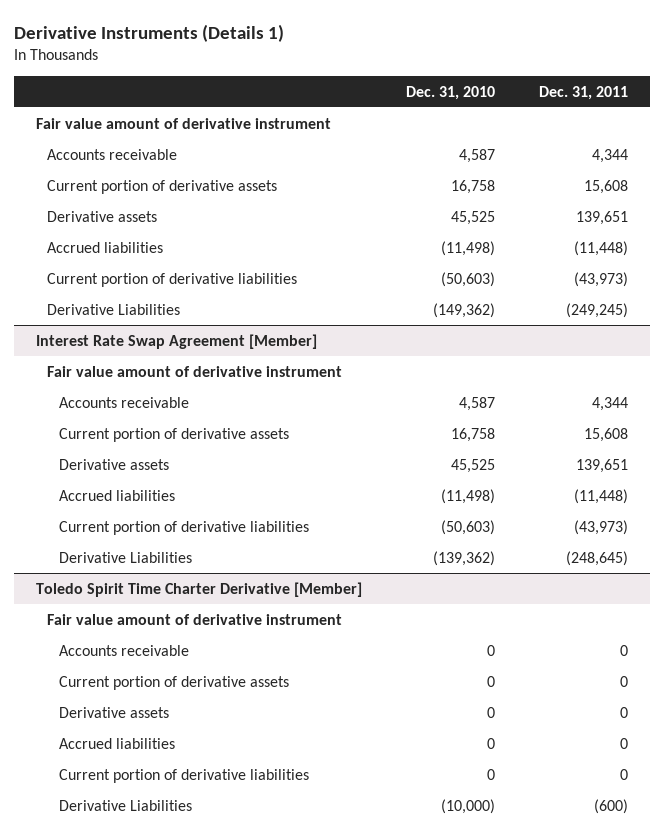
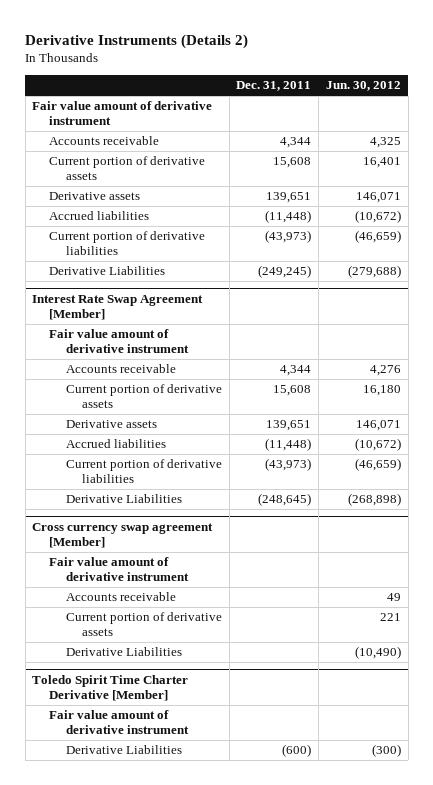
- Derivative Instruments (Details 1)
+ Derivative Instruments (Details 2)
- | Dec. 31, 2010 | Dec. 31, 2011
+ | Dec. 31, 2011 | Jun. 30, 2012
+ Cross currency swap agreement [Member]
+ Fair value amount of derivative instrument
+ Accounts receivable | | 49
+ Current portion of derivative assets | | 221
+ Derivative Liabilities | | (10,490)
@ Toledo Spirit Time Charter Derivative [Member]
- Accounts receivable | 0 | 0
- Current portion of derivative assets | 0 | 0
- Derivative assets | 0 | 0
- Accrued liabilities | 0 | 0
- Current portion of derivative liabilities | 0 | 0

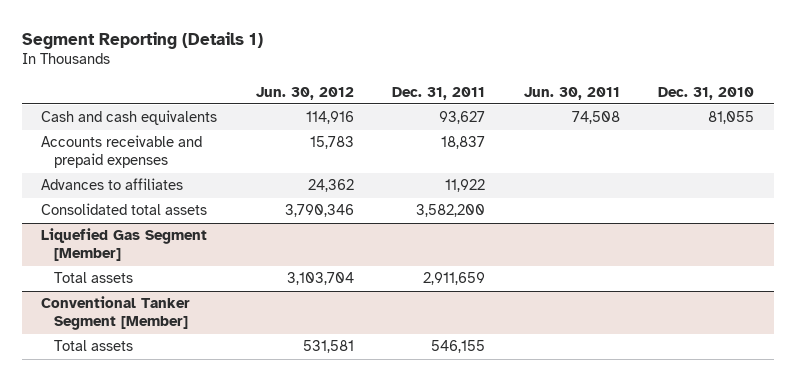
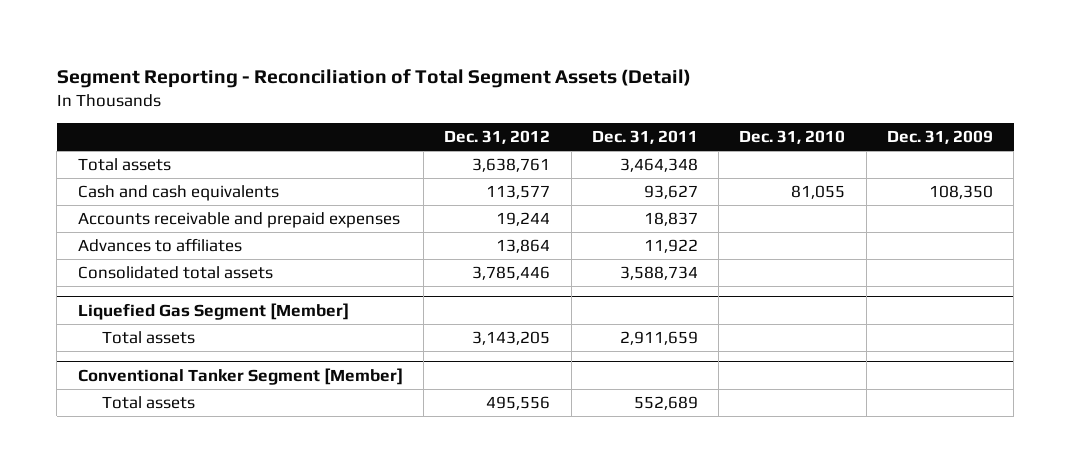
- Segment Reporting (Details 1)
+ Segment Reporting - Reconciliation of Total Segment Assets (Detail)
- | Jun. 30, 2012 | Dec. 31, 2011 | Jun. 30, 2011 | Dec. 31, 2010
+ | Dec. 31, 2012 | Dec. 31, 2011 | Dec. 31, 2010 | Dec. 31, 2009
+ Total assets | 3,638,761 | 3,464,348 | |
- Consolidated total assets | 3,790,346 | 3,582,200 | |
+ Consolidated total assets | 3,785,446 | 3,588,734 | |
@ Conventional Tanker Segment [Member]
- Total assets | 531,581 | 546,155 | |
+ Total assets | 495,556 | 552,689 | |

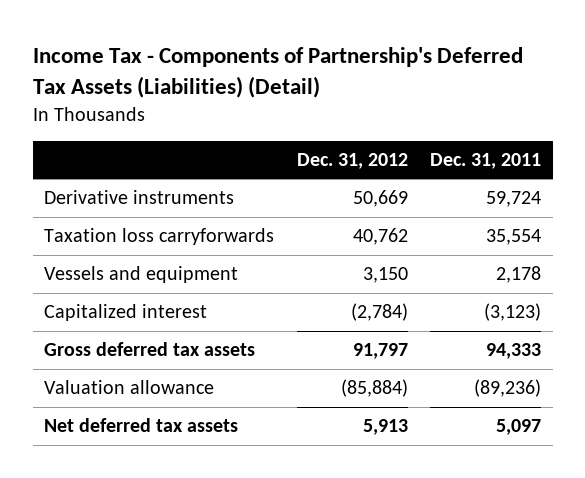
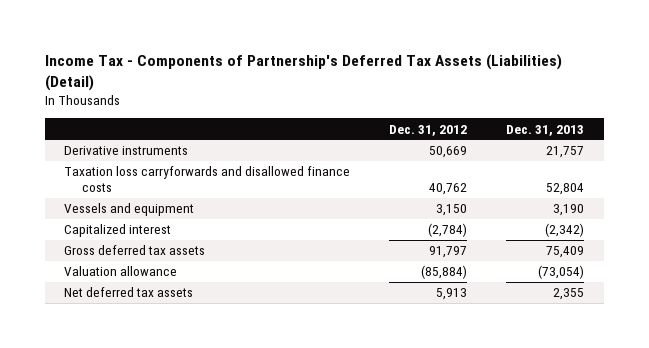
- | Dec. 31, 2012 | Dec. 31, 2011
+ | Dec. 31, 2012 | Dec. 31, 2013
- Taxation loss carryforwards | 40,762 | 35,554
+ Taxation loss carryforwards and disallowed finance costs | 40,762 | 52,804

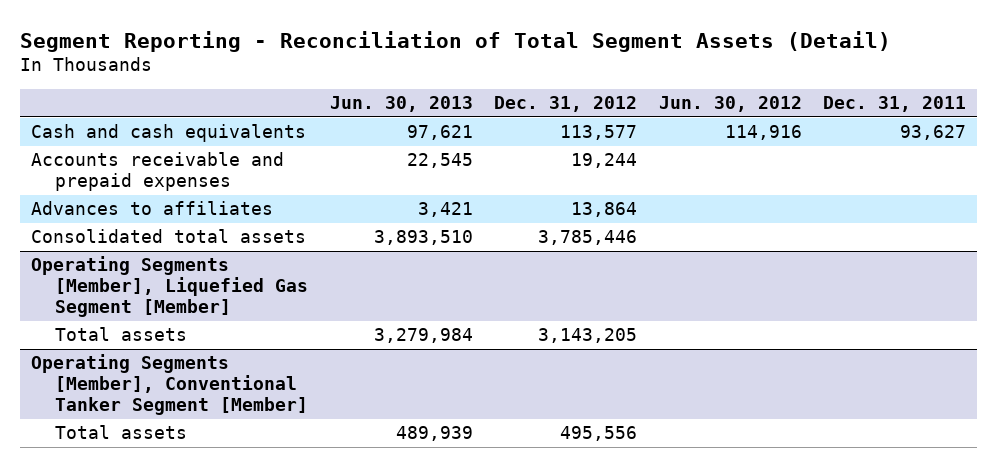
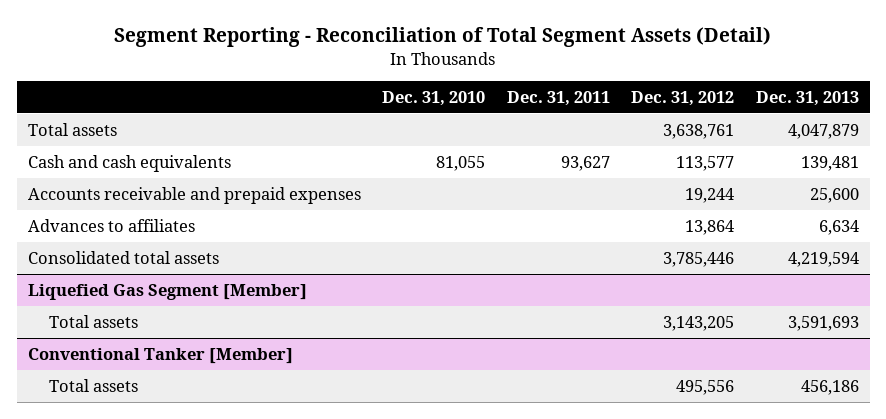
- | Jun. 30, 2013 | Dec. 31, 2012 | Jun. 30, 2012 | Dec. 31, 2011
+ | Dec. 31, 2010 | Dec. 31, 2011 | Dec. 31, 2012 | Dec. 31, 2013
+ Total assets | | | 3,638,761 | 4,047,879
- Operating Segments [Member], Liquefied Gas Segment [Member]
+ Liquefied Gas Segment [Member]
- Operating Segments [Member], Conventional Tanker Segment [Member]
+ Conventional Tanker [Member]

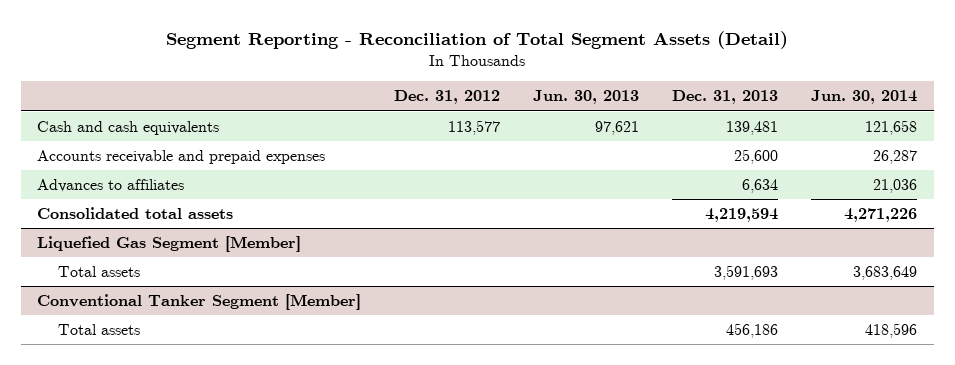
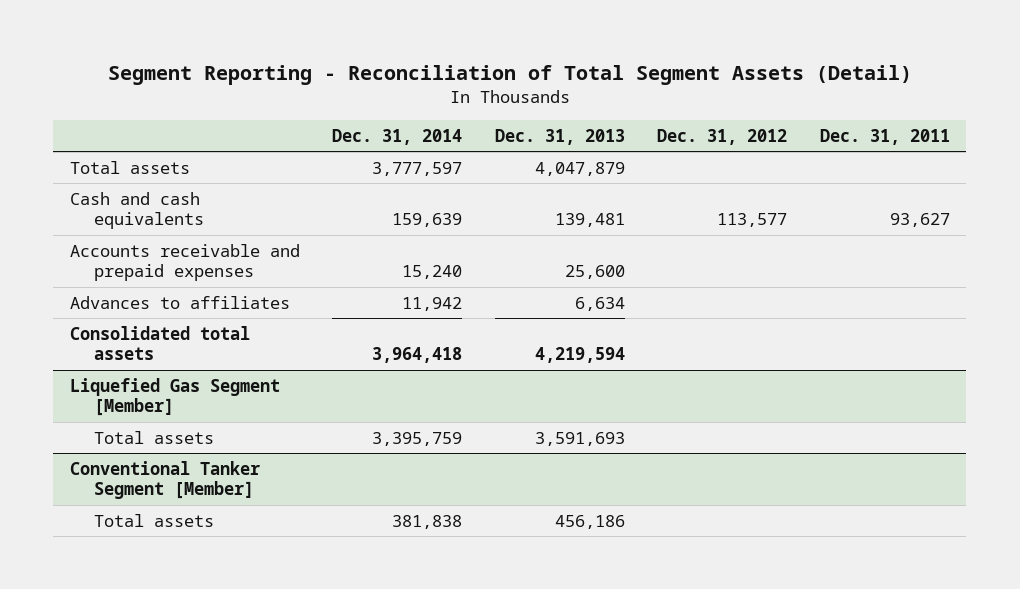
- | Dec. 31, 2012 | Jun. 30, 2013 | Dec. 31, 2013 | Jun. 30, 2014
+ | Dec. 31, 2014 | Dec. 31, 2013 | Dec. 31, 2012 | Dec. 31, 2011
+ Total assets | 3,777,597 | 4,047,879 | |

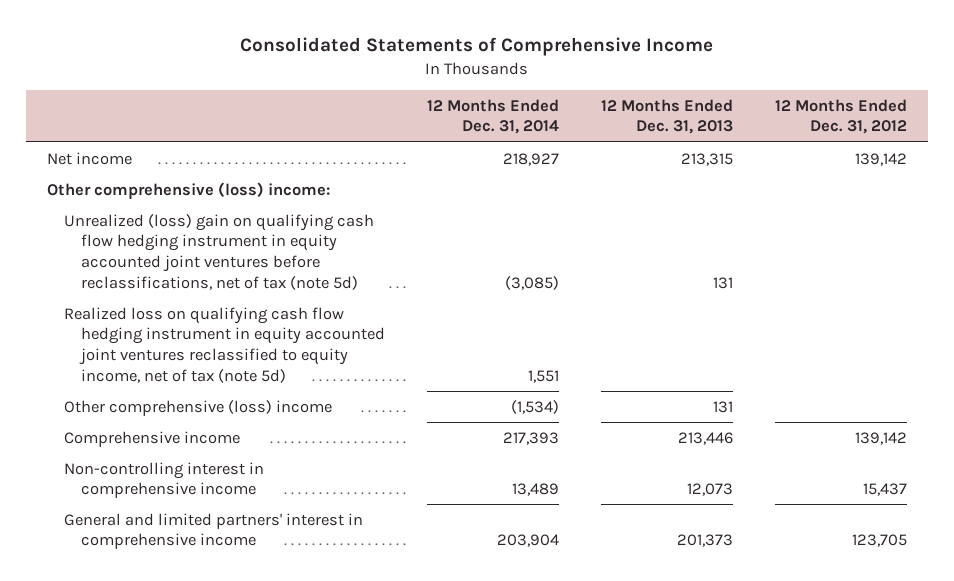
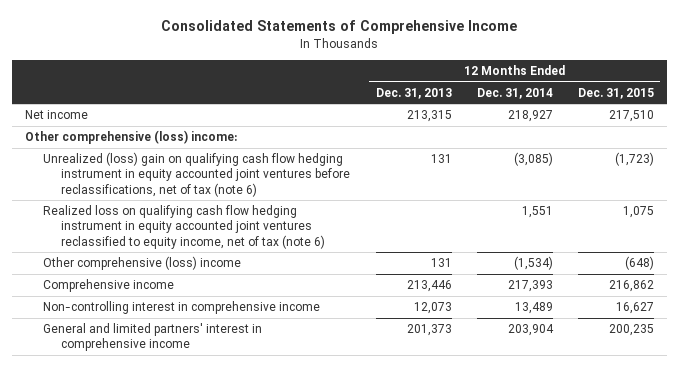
- | 12 Months Ended Dec. 31, 2014 | 12 Months Ended Dec. 31, 2013 | 12 Months Ended Dec. 31, 2012
+ | 12 Months Ended Dec. 31, 2013 | 12 Months Ended Dec. 31, 2014 | 12 Months Ended Dec. 31, 2015
- Unrealized (loss) gain on qualifying cash flow hedging instrument in equity accounted joint ventures before reclassifications, net of tax (note 5d) | (3,085) | 131 |
- Realized loss on qualifying cash flow hedging instrument in equity accounted joint ventures reclassified to equity income, net of tax (note 5d) | 1,551 | |
+ Unrealized (loss) gain on qualifying cash flow hedging instrument in equity accounted joint ventures before reclassifications, net of tax (note 6) | 131 | (3,085) | (1,723)
+ Realized loss on qualifying cash flow hedging instrument in equity accounted joint ventures reclassified to equity income, net of tax (note 6) | | 1,551 | 1,075

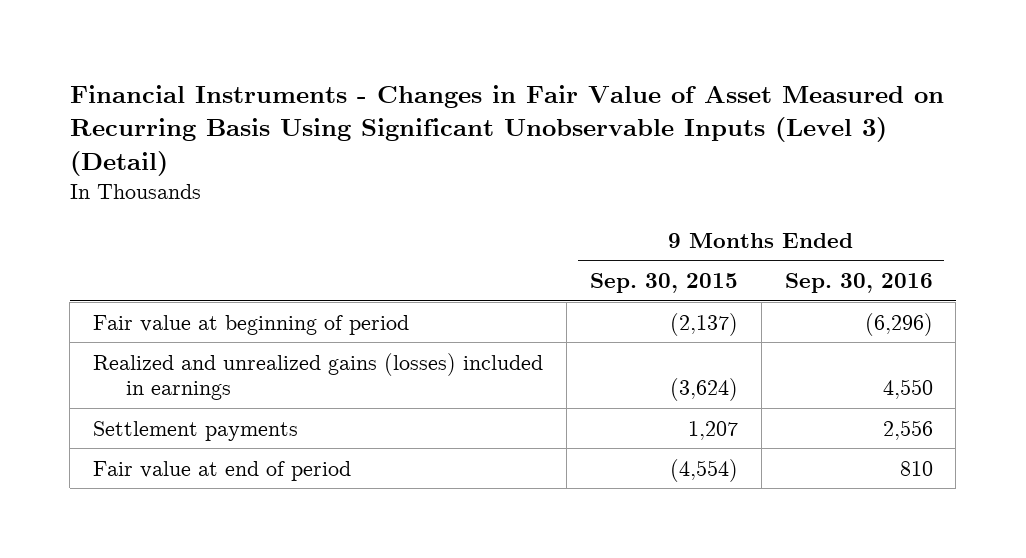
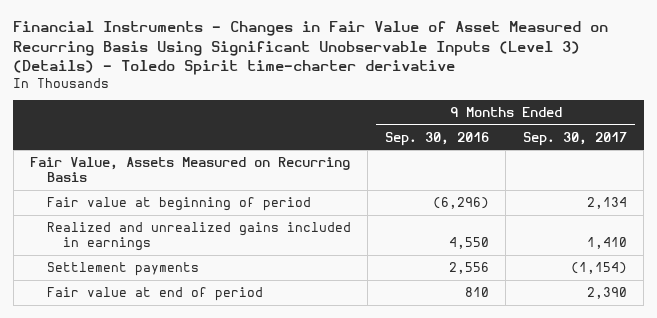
- Financial Instruments - Changes in Fair Value of Asset Measured on Recurring Basis Using Significant Unobservable Inputs (Level 3) (Detail)
+ Financial Instruments - Changes in Fair Value of Asset Measured on Recurring Basis Using Significant Unobservable Inputs (Level 3) (Details) - Toledo Spirit time-charter derivative
- | 9 Months Ended Sep. 30, 2015 | 9 Months Ended Sep. 30, 2016
+ | 9 Months Ended Sep. 30, 2016 | 9 Months Ended Sep. 30, 2017
+ Fair Value, Assets Measured on Recurring Basis
- Realized and unrealized gains (losses) included in earnings | (3,624) | 4,550
+ Realized and unrealized gains included in earnings | 4,550 | 1,410

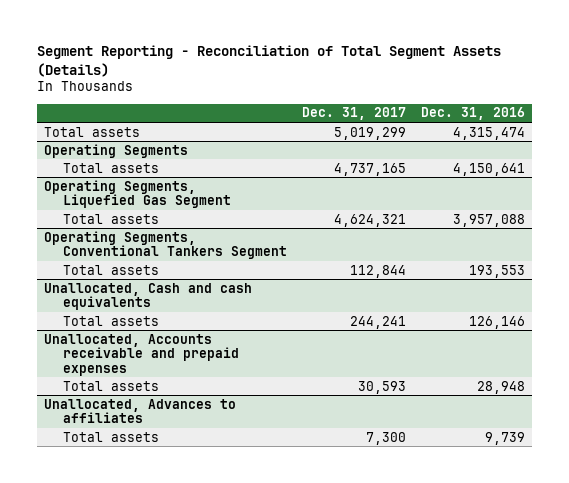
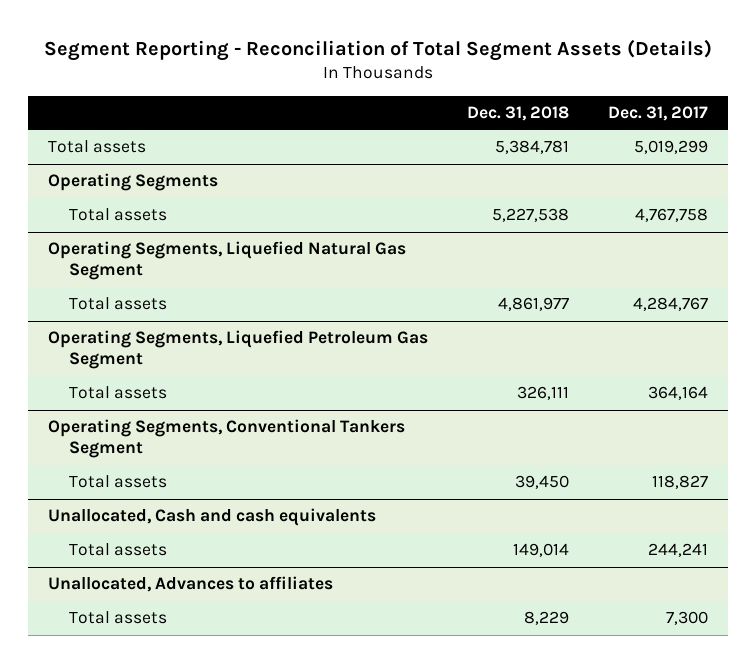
- | Dec. 31, 2017 | Dec. 31, 2016
+ | Dec. 31, 2018 | Dec. 31, 2017
@ Operating Segments
- Total assets | 4,737,165 | 4,150,641
- Operating Segments, Liquefied Gas Segment
- Total assets | 4,624,321 | 3,957,088
@ Operating Segments
+ Total assets | 5,227,538 | 4,767,758
+ Operating Segments, Liquefied Natural Gas Segment
+ Total assets | 4,861,977 | 4,284,767
+ Operating Segments, Liquefied Petroleum Gas Segment
+ Total assets | 326,111 | 364,164
@ Operating Segments, Conventional Tankers Segment
- Total assets | 112,844 | 193,553
+ Total assets | 39,450 | 118,827
- Unallocated, Accounts receivable and prepaid expenses
- Total assets | 30,593 | 28,948

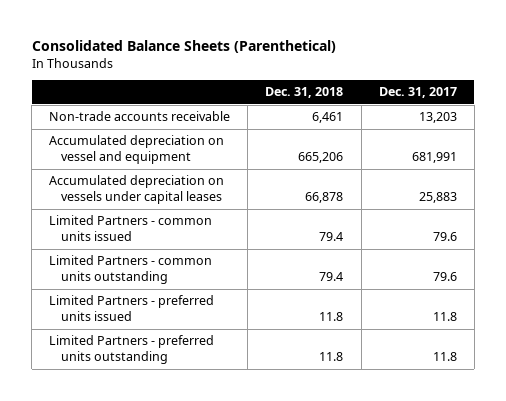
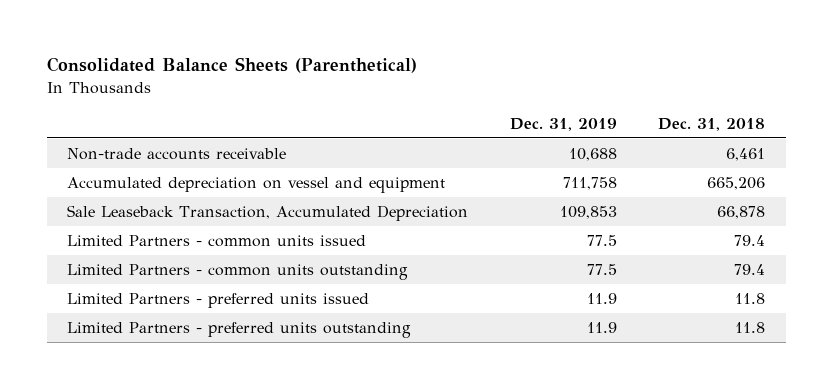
- | Dec. 31, 2018 | Dec. 31, 2017
+ | Dec. 31, 2019 | Dec. 31, 2018
- Accumulated depreciation on vessels under capital leases | 66,878 | 25,883
+ Sale Leaseback Transaction, Accumulated Depreciation | 109,853 | 66,878

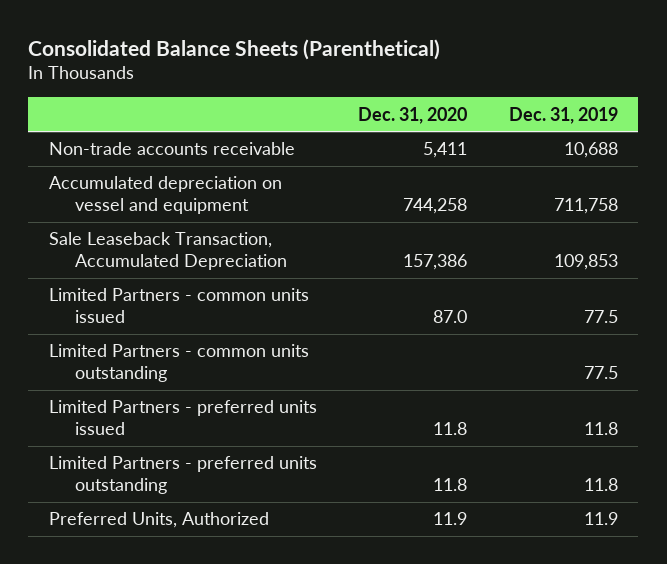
- | Dec. 31, 2019 | Dec. 31, 2018
+ | Dec. 31, 2020 | Dec. 31, 2019
- Limited Partners - preferred units issued | 11.9 | 11.8
- Limited Partners - preferred units outstanding | 11.9 | 11.8
+ Limited Partners - preferred units issued | 11.8 | 11.8
+ Limited Partners - preferred units outstanding | 11.8 | 11.8
+ Preferred Units, Authorized | 11.9 | 11.9

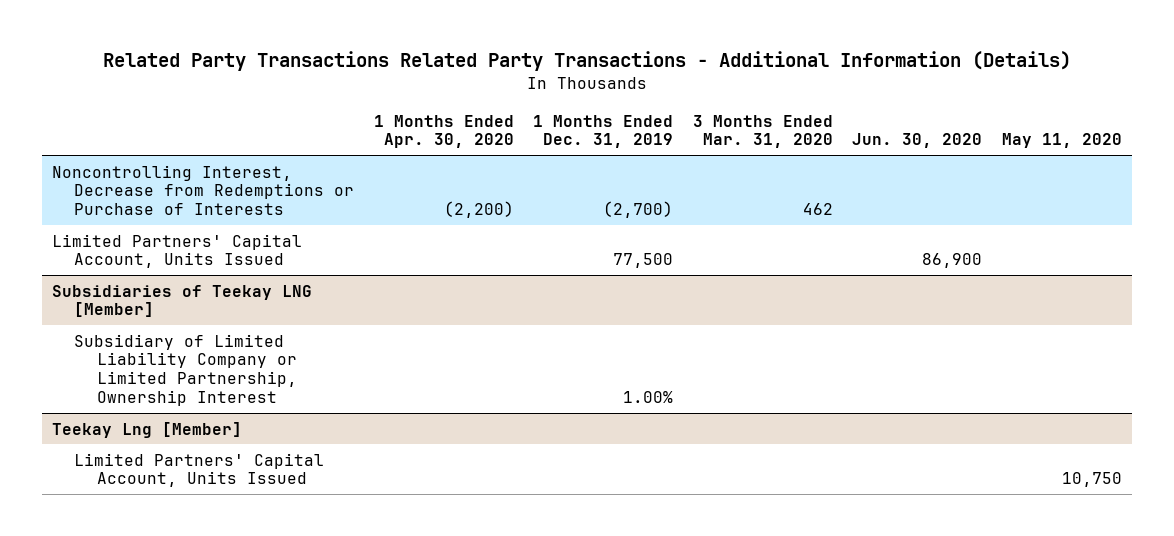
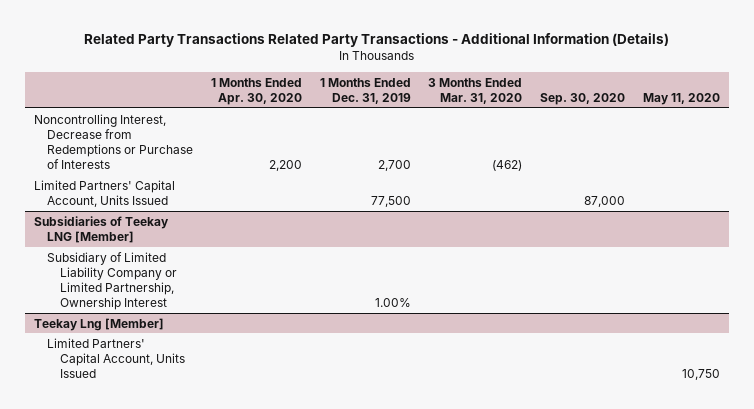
- | 1 Months Ended Apr. 30, 2020 | 1 Months Ended Dec. 31, 2019 | 3 Months Ended Mar. 31, 2020 | Jun. 30, 2020 | May 11, 2020
+ | 1 Months Ended Apr. 30, 2020 | 1 Months Ended Dec. 31, 2019 | 3 Months Ended Mar. 31, 2020 | Sep. 30, 2020 | May 11, 2020
- Noncontrolling Interest, Decrease from Redemptions or Purchase of Interests | (2,200) | (2,700) | 462 | |
+ Noncontrolling Interest, Decrease from Redemptions or Purchase of Interests | 2,200 | 2,700 | (462) | |

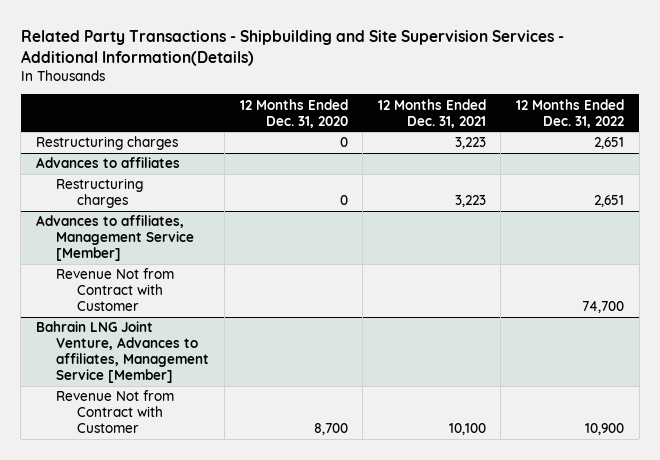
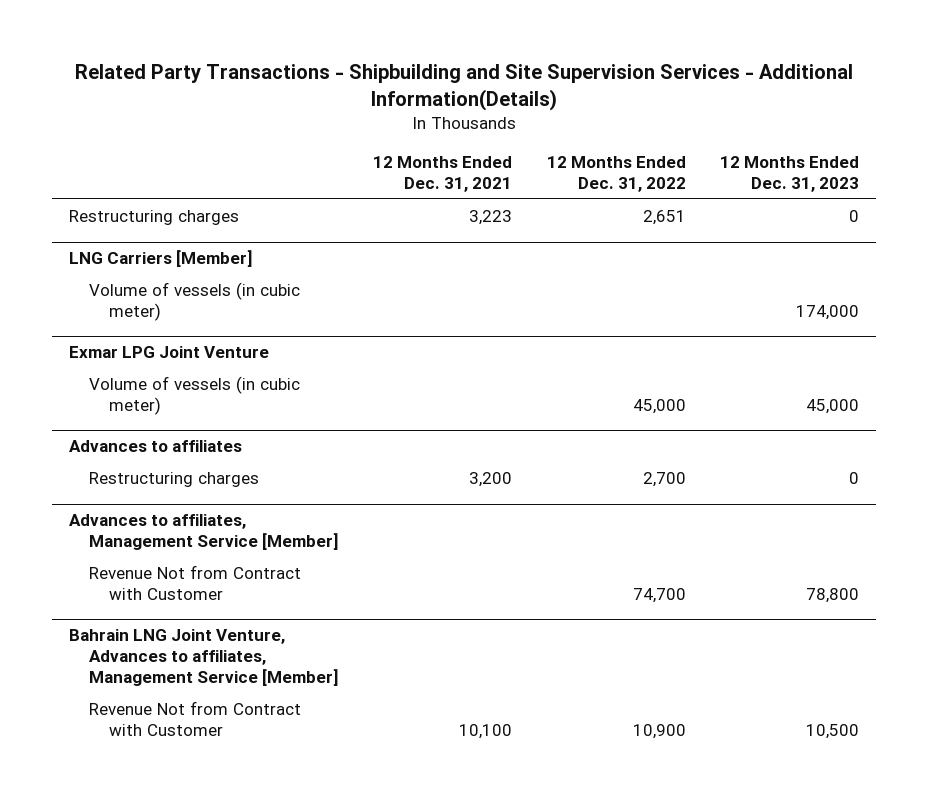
- | 12 Months Ended Dec. 31, 2020 | 12 Months Ended Dec. 31, 2021 | 12 Months Ended Dec. 31, 2022
+ | 12 Months Ended Dec. 31, 2021 | 12 Months Ended Dec. 31, 2022 | 12 Months Ended Dec. 31, 2023
+ LNG Carriers [Member]
+ Volume of vessels (in cubic meter) | | | 174,000
+ Exmar LPG Joint Venture
+ Volume of vessels (in cubic meter) | | 45,000 | 45,000
@ Advances to affiliates
- Restructuring charges | 0 | 3,223 | 2,651
+ Restructuring charges | 3,200 | 2,700 | 0

